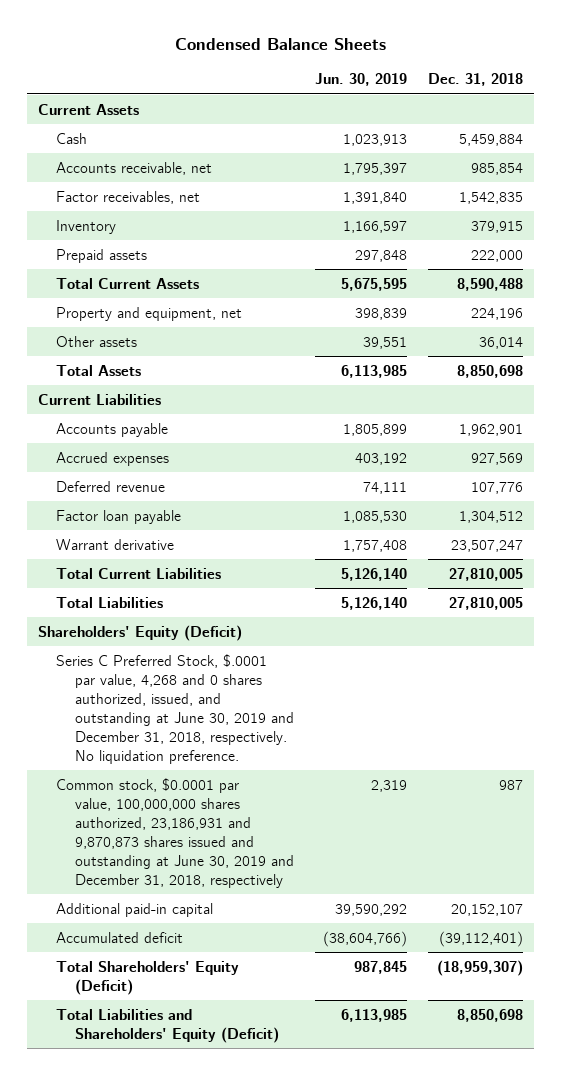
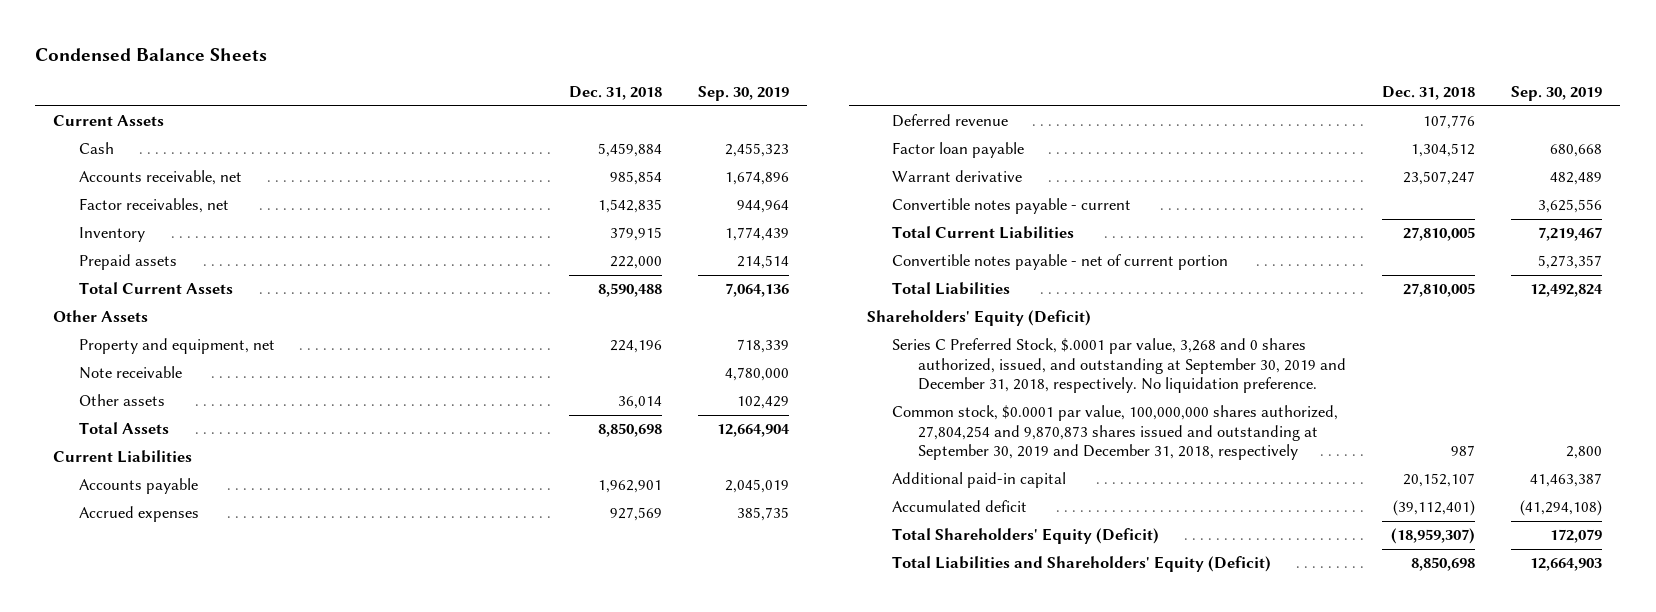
- | Jun. 30, 2019 | Dec. 31, 2018
+ | Dec. 31, 2018 | Sep. 30, 2019
+ Other Assets
+ Note receivable | | 4,780,000
+ Convertible notes payable - current | | 3,625,556
+ Convertible notes payable - net of current portion | | 5,273,357
- Series C Preferred Stock, $.0001 par value, 4,268 and 0 shares authorized, issued, and outstanding at June 30, 2019 and December 31, 2018, respectively. No liquidation preference.
- Common stock, $0.0001 par value, 100,000,000 shares authorized, 23,186,931 and 9,870,873 shares issued and outstanding at June 30, 2019 and December 31, 2018, respectively | 2,319 | 987
+ Series C Preferred Stock, $.0001 par value, 3,268 and 0 shares authorized, issued, and outstanding at September 30, 2019 and December 31, 2018, respectively. No liquidation preference.
+ Common stock, $0.0001 par value, 100,000,000 shares authorized, 27,804,254 and 9,870,873 shares issued and outstanding at September 30, 2019 and December 31, 2018, respectively | 987 | 2,800

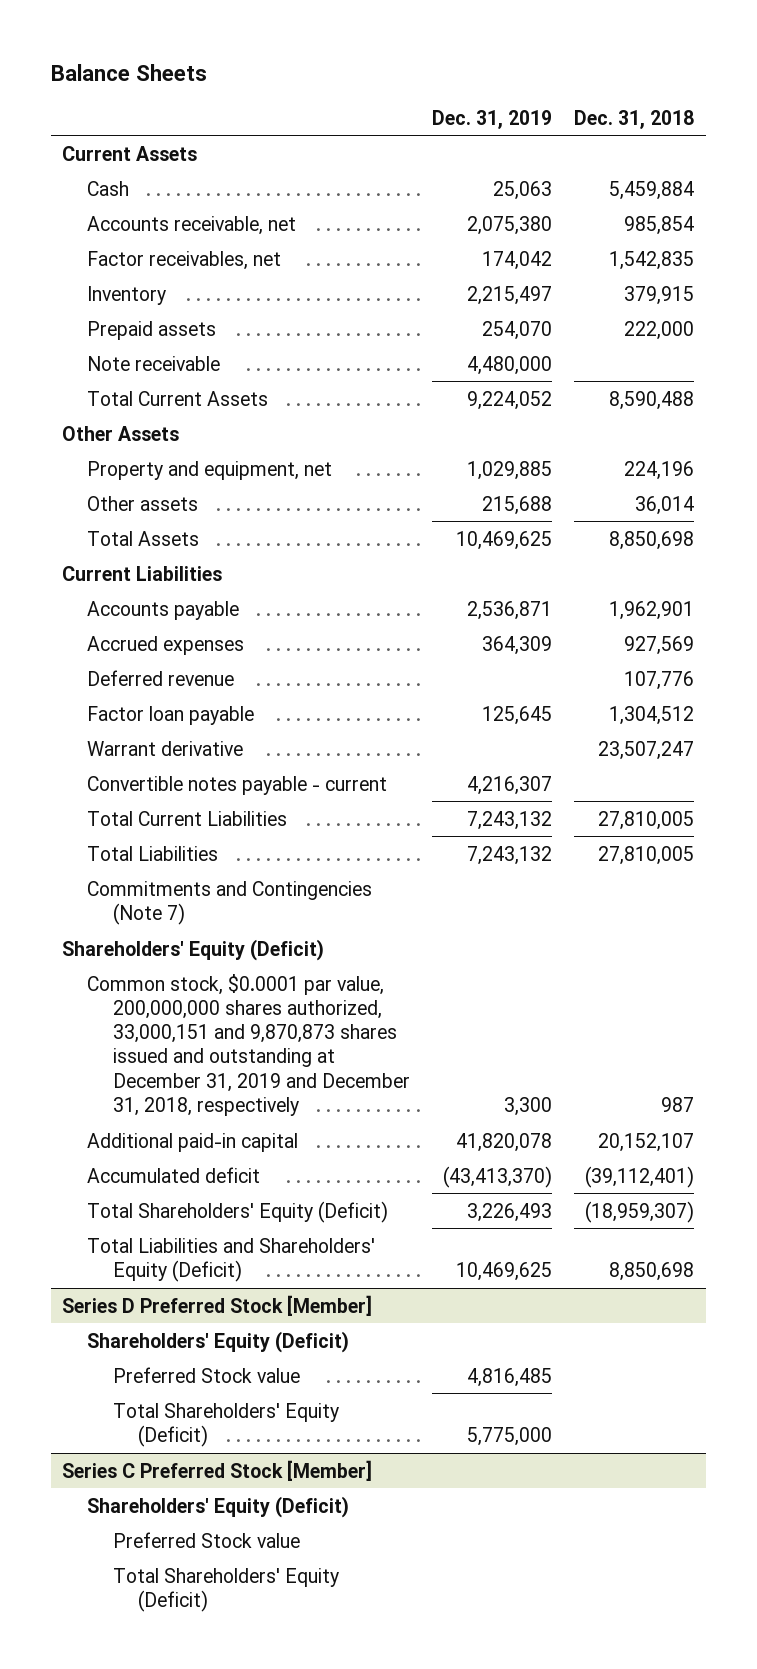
- Condensed Balance Sheets
+ Balance Sheets
- | Dec. 31, 2018 | Sep. 30, 2019
+ | Dec. 31, 2019 | Dec. 31, 2018
moved up: Note receivable | 4,480,000 |
- Convertible notes payable - net of current portion | | 5,273,357
+ Commitments and Contingencies (Note 7)
- Series C Preferred Stock, $.0001 par value, 3,268 and 0 shares authorized, issued, and outstanding at September 30, 2019 and December 31, 2018, respectively. No liquidation preference.
- Common stock, $0.0001 par value, 100,000,000 shares authorized, 27,804,254 and 9,870,873 shares issued and outstanding at September 30, 2019 and December 31, 2018, respectively | 987 | 2,800
+ Common stock, $0.0001 par value, 200,000,000 shares authorized, 33,000,151 and 9,870,873 shares issued and outstanding at December 31, 2019 and December 31, 2018, respectively | 3,300 | 987
+ Series D Preferred Stock [Member]
+ Shareholders' Equity (Deficit)
+ Preferred Stock value | 4,816,485 |
+ Total Shareholders' Equity (Deficit) | 5,775,000 |
+ Series C Preferred Stock [Member]
+ Shareholders' Equity (Deficit)
+ Preferred Stock value
+ Total Shareholders' Equity (Deficit)

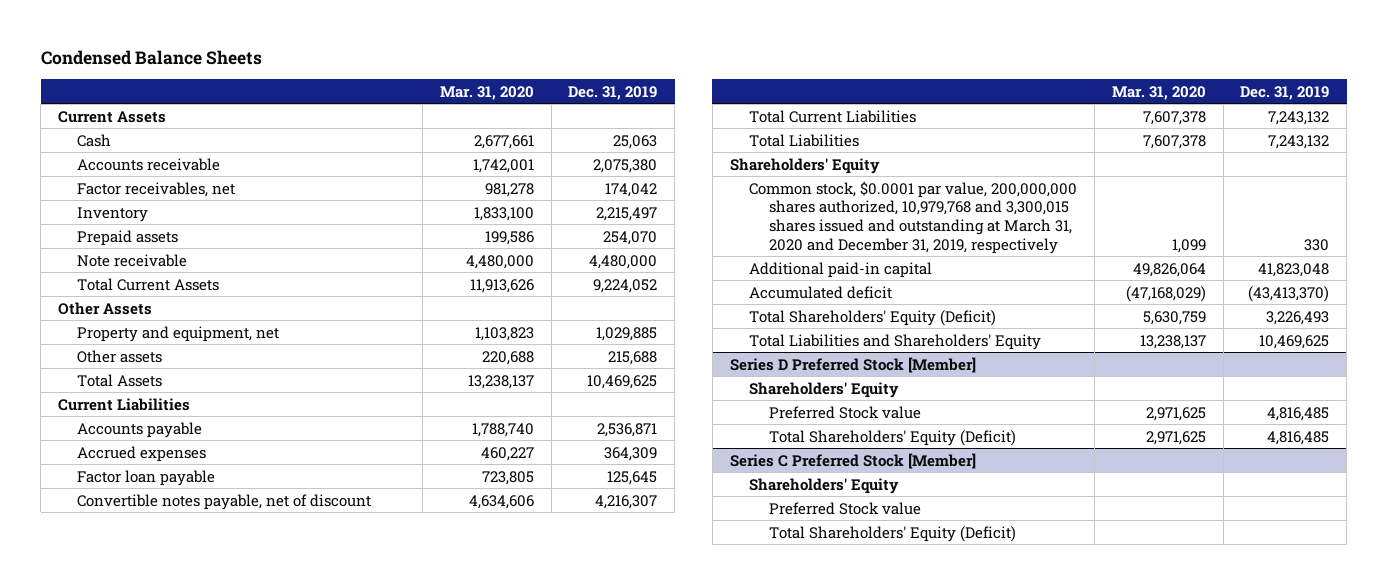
- Balance Sheets
+ Condensed Balance Sheets
- | Dec. 31, 2019 | Dec. 31, 2018
+ | Mar. 31, 2020 | Dec. 31, 2019
- Accounts receivable, net | 2,075,380 | 985,854
+ Accounts receivable | 1,742,001 | 2,075,380
- Deferred revenue | | 107,776
- Warrant derivative | | 23,507,247
- Convertible notes payable - current | 4,216,307 |
+ Convertible notes payable, net of discount | 4,634,606 | 4,216,307
- Commitments and Contingencies (Note 7)
- Shareholders' Equity (Deficit)
- Common stock, $0.0001 par value, 200,000,000 shares authorized, 33,000,151 and 9,870,873 shares issued and outstanding at December 31, 2019 and December 31, 2018, respectively | 3,300 | 987
- Additional paid-in capital | 41,820,078 | 20,152,107
+ Shareholders' Equity
+ Common stock, $0.0001 par value, 200,000,000 shares authorized, 10,979,768 and 3,300,015 shares issued and outstanding at March 31, 2020 and December 31, 2019, respectively | 1,099 | 330
+ Additional paid-in capital | 49,826,064 | 41,823,048
- Total Liabilities and Shareholders' Equity (Deficit) | 10,469,625 | 8,850,698
+ Total Liabilities and Shareholders' Equity | 13,238,137 | 10,469,625
@ Series D Preferred Stock [Member]
- Shareholders' Equity (Deficit)
+ Shareholders' Equity
- Total Shareholders' Equity (Deficit) | 5,775,000 |
+ Total Shareholders' Equity (Deficit) | 2,971,625 | 4,816,485
@ Series C Preferred Stock [Member]
- Shareholders' Equity (Deficit)
+ Shareholders' Equity

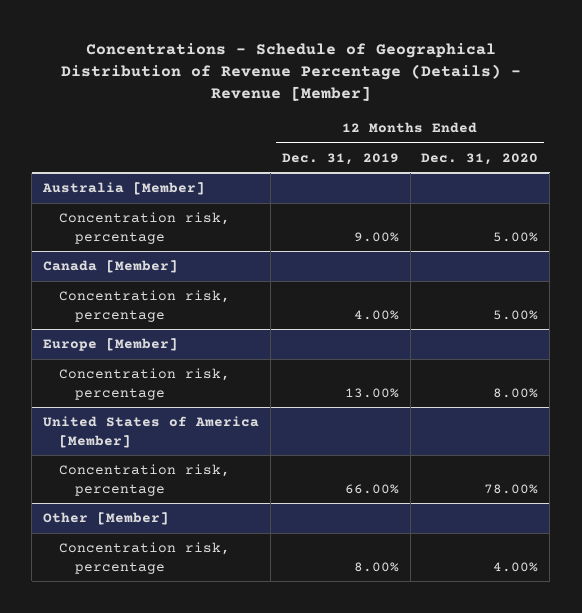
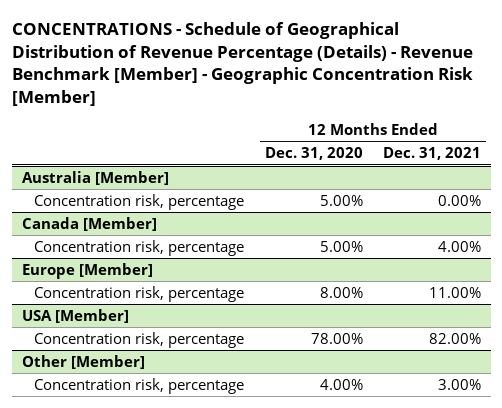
- Concentrations - Schedule of Geographical Distribution of Revenue Percentage (Details) - Revenue [Member]
+ CONCENTRATIONS - Schedule of Geographical Distribution of Revenue Percentage (Details) - Revenue Benchmark [Member] - Geographic Concentration Risk [Member]
- | 12 Months Ended Dec. 31, 2019 | 12 Months Ended Dec. 31, 2020
+ | 12 Months Ended Dec. 31, 2020 | 12 Months Ended Dec. 31, 2021
- United States of America [Member]
+ USA [Member]

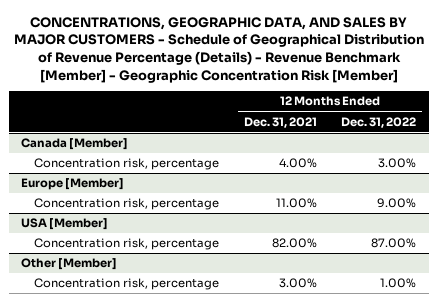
- CONCENTRATIONS - Schedule of Geographical Distribution of Revenue Percentage (Details) - Revenue Benchmark [Member] - Geographic Concentration Risk [Member]
+ CONCENTRATIONS, GEOGRAPHIC DATA, AND SALES BY MAJOR CUSTOMERS - Schedule of Geographical Distribution of Revenue Percentage (Details) - Revenue Benchmark [Member] - Geographic Concentration Risk [Member]
- | 12 Months Ended Dec. 31, 2020 | 12 Months Ended Dec. 31, 2021
+ | 12 Months Ended Dec. 31, 2021 | 12 Months Ended Dec. 31, 2022
- Australia [Member]
- Concentration risk, percentage | 5.00% | 0.00%

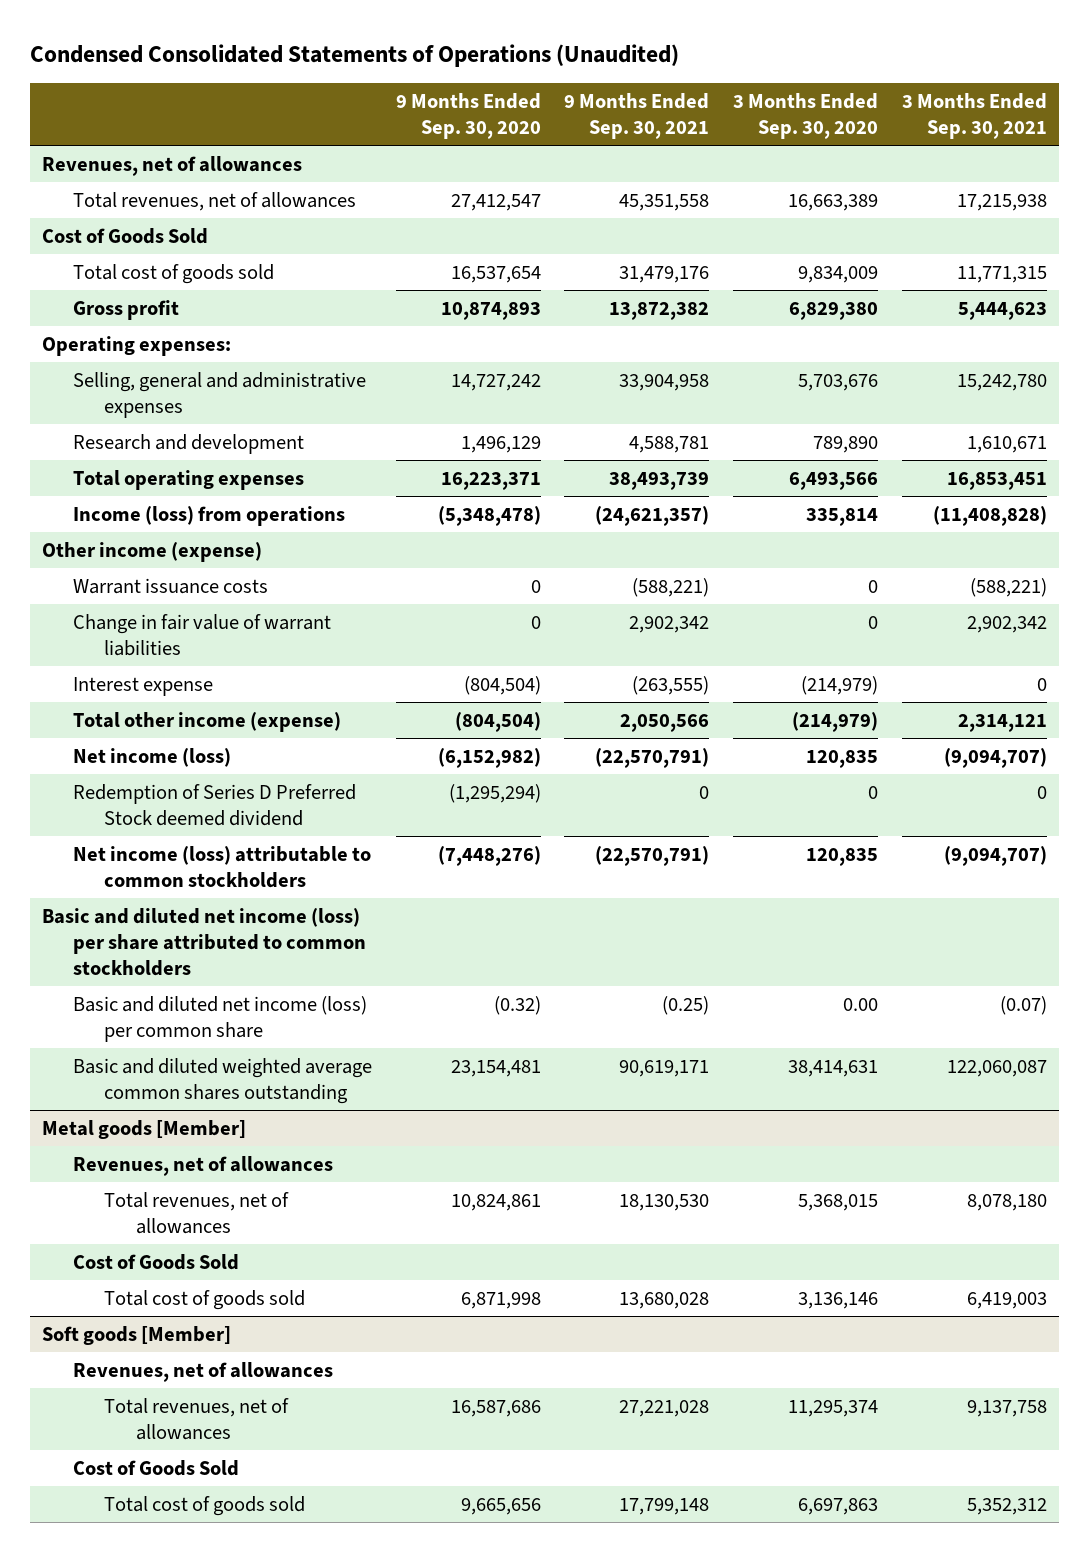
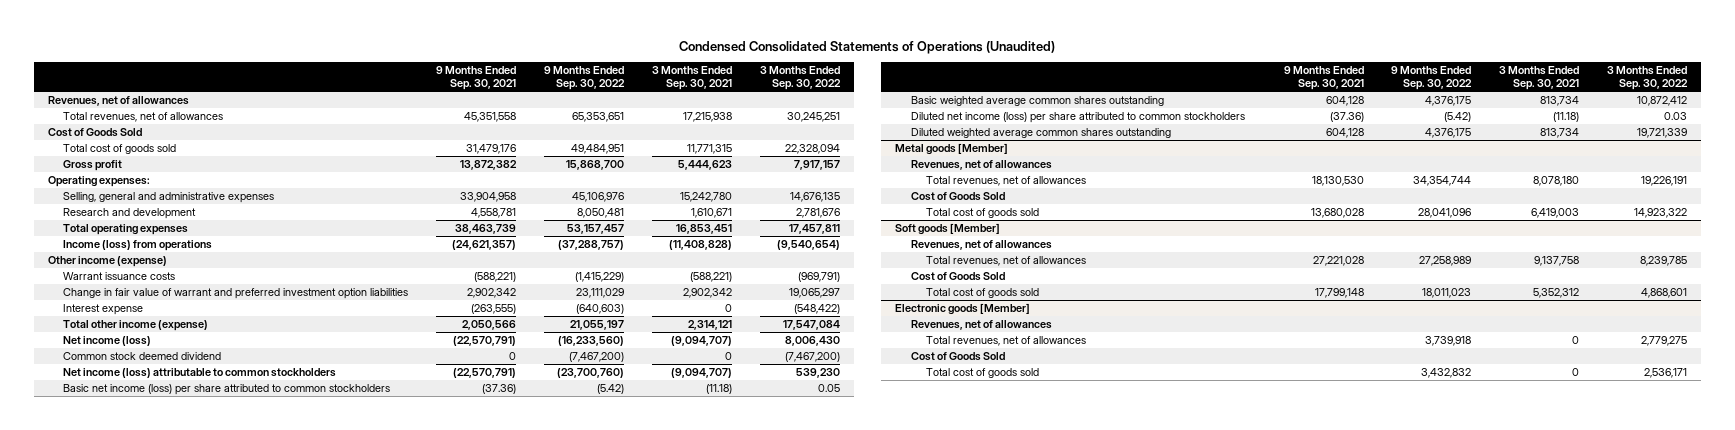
- | 9 Months Ended Sep. 30, 2020 | 9 Months Ended Sep. 30, 2021 | 3 Months Ended Sep. 30, 2020 | 3 Months Ended Sep. 30, 2021
+ | 9 Months Ended Sep. 30, 2021 | 9 Months Ended Sep. 30, 2022 | 3 Months Ended Sep. 30, 2021 | 3 Months Ended Sep. 30, 2022
- Research and development | 1,496,129 | 4,588,781 | 789,890 | 1,610,671
- Total operating expenses | 16,223,371 | 38,493,739 | 6,493,566 | 16,853,451
+ Research and development | 4,558,781 | 8,050,481 | 1,610,671 | 2,781,676
+ Total operating expenses | 38,463,739 | 53,157,457 | 16,853,451 | 17,457,811
- Change in fair value of warrant liabilities | 0 | 2,902,342 | 0 | 2,902,342
+ Change in fair value of warrant and preferred investment option liabilities | 2,902,342 | 23,111,029 | 2,902,342 | 19,065,297
- Redemption of Series D Preferred Stock deemed dividend | (1,295,294) | 0 | 0 | 0
+ Common stock deemed dividend | 0 | (7,467,200) | 0 | (7,467,200)
- Basic and diluted net income (loss) per share attributed to common stockholders
- Basic and diluted net income (loss) per common share | (0.32) | (0.25) | 0.00 | (0.07)
- Basic and diluted weighted average common shares outstanding | 23,154,481 | 90,619,171 | 38,414,631 | 122,060,087
+ Basic net income (loss) per share attributed to common stockholders | (37.36) | (5.42) | (11.18) | 0.05
+ Basic weighted average common shares outstanding | 604,128 | 4,376,175 | 813,734 | 10,872,412
+ Diluted net income (loss) per share attributed to common stockholders | (37.36) | (5.42) | (11.18) | 0.03
+ Diluted weighted average common shares outstanding | 604,128 | 4,376,175 | 813,734 | 19,721,339
+ Electronic goods [Member]
+ Revenues, net of allowances
+ Total revenues, net of allowances | | 3,739,918 | 0 | 2,779,275
+ Cost of Goods Sold
+ Total cost of goods sold | | 3,432,832 | 0 | 2,536,171

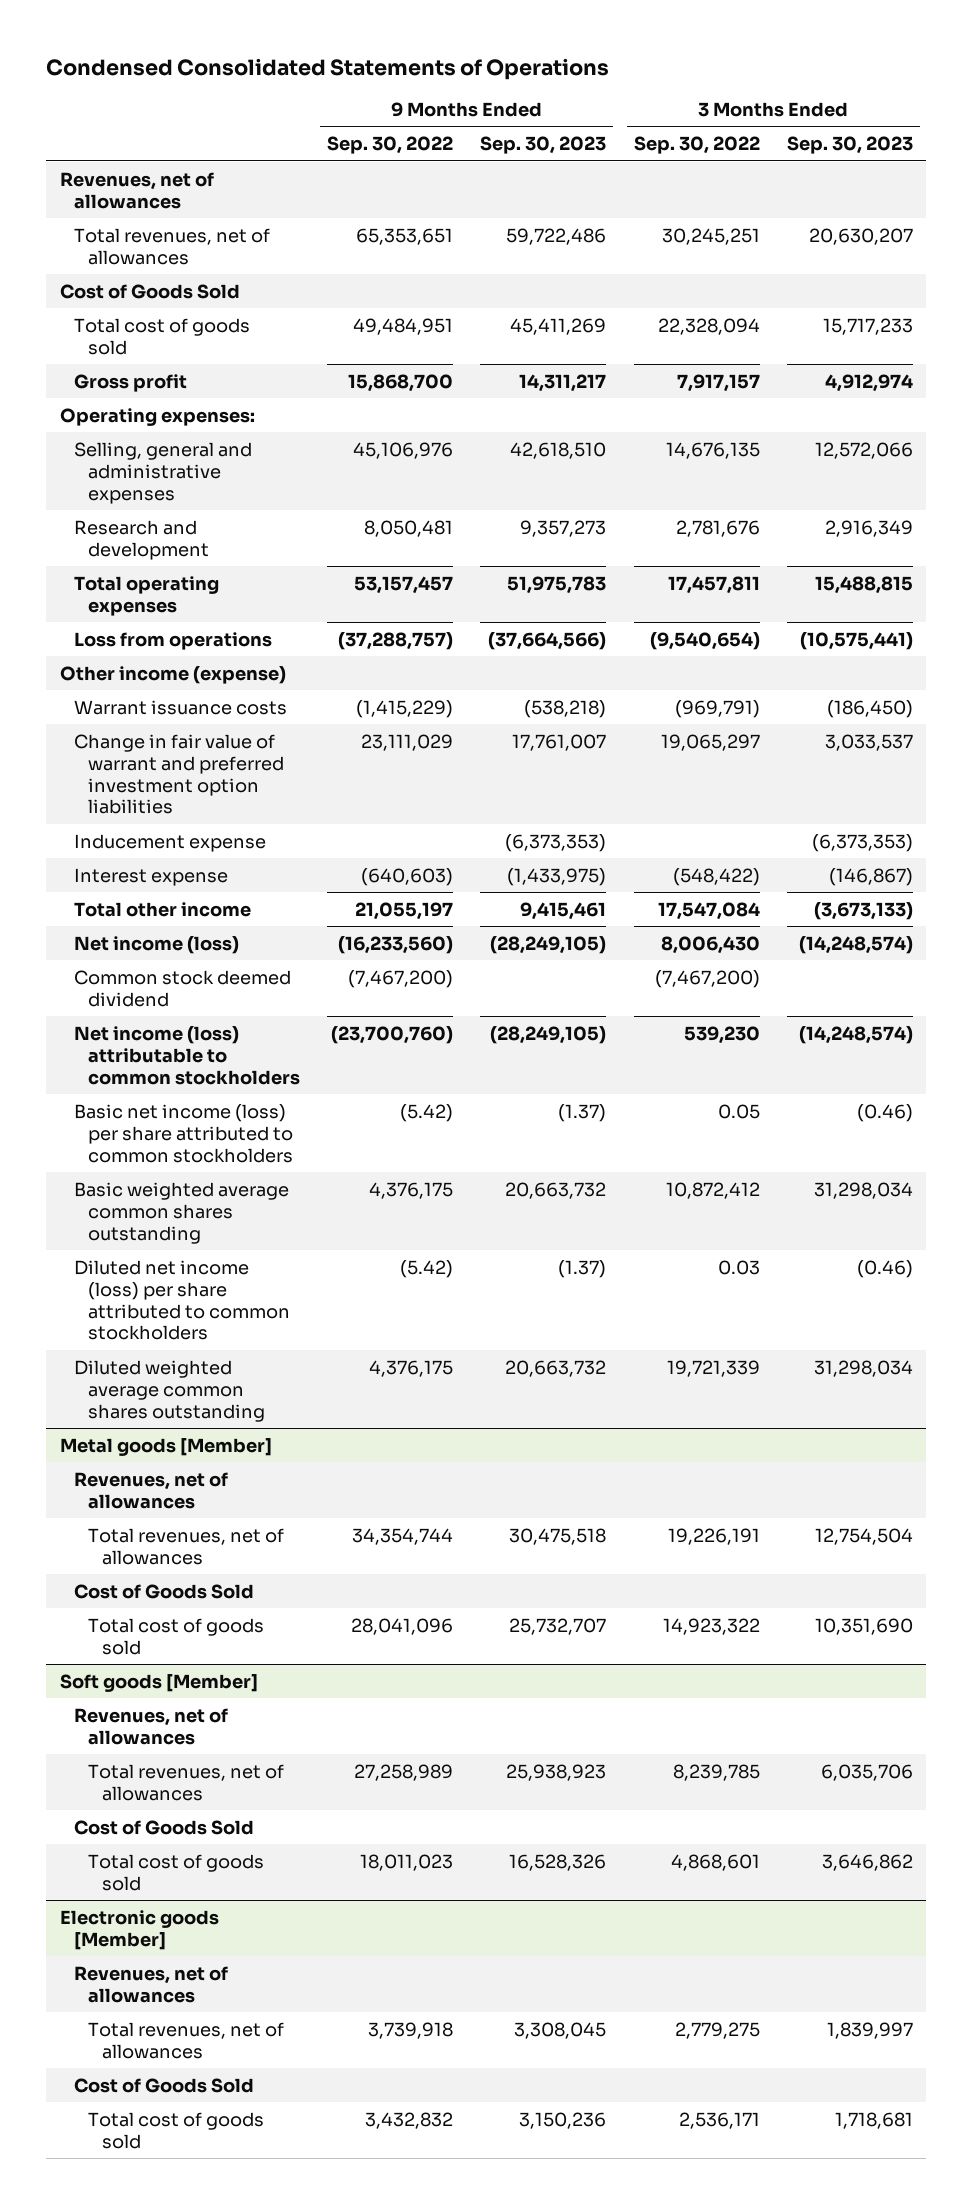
- Condensed Consolidated Statements of Operations (Unaudited)
+ Condensed Consolidated Statements of Operations
- | 9 Months Ended Sep. 30, 2021 | 9 Months Ended Sep. 30, 2022 | 3 Months Ended Sep. 30, 2021 | 3 Months Ended Sep. 30, 2022
+ | 9 Months Ended Sep. 30, 2022 | 9 Months Ended Sep. 30, 2023 | 3 Months Ended Sep. 30, 2022 | 3 Months Ended Sep. 30, 2023
- Income (loss) from operations | (24,621,357) | (37,288,757) | (11,408,828) | (9,540,654)
+ Loss from operations | (37,288,757) | (37,664,566) | (9,540,654) | (10,575,441)
+ Inducement expense | | (6,373,353) | | (6,373,353)
- Total other income (expense) | 2,050,566 | 21,055,197 | 2,314,121 | 17,547,084
+ Total other income | 21,055,197 | 9,415,461 | 17,547,084 | (3,673,133)

